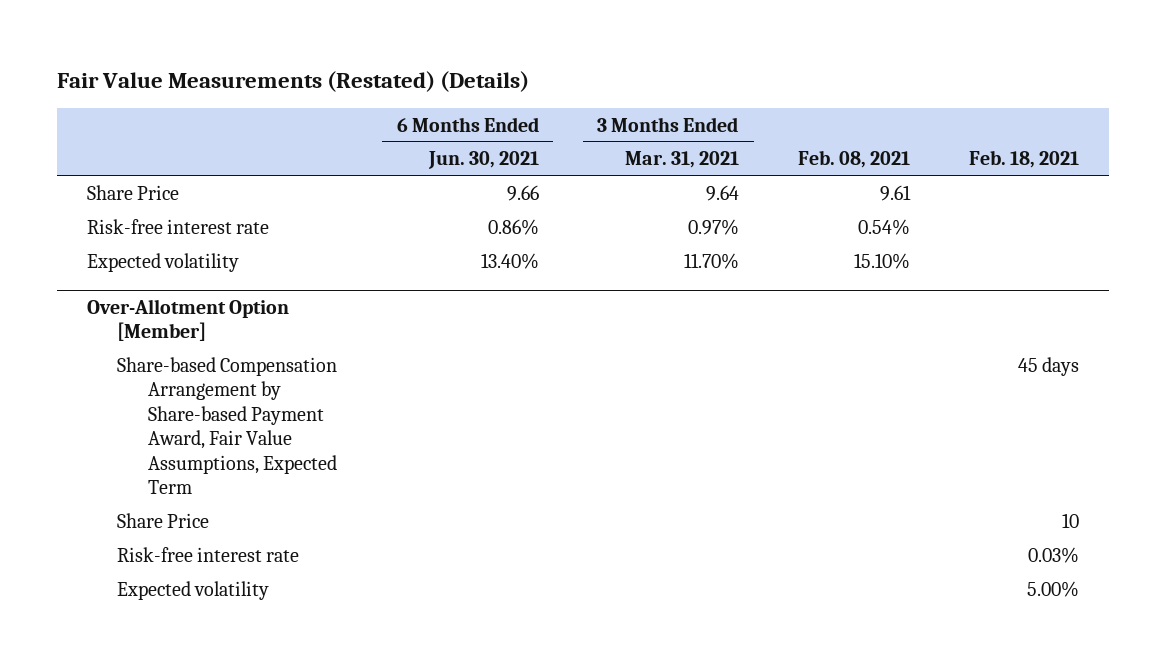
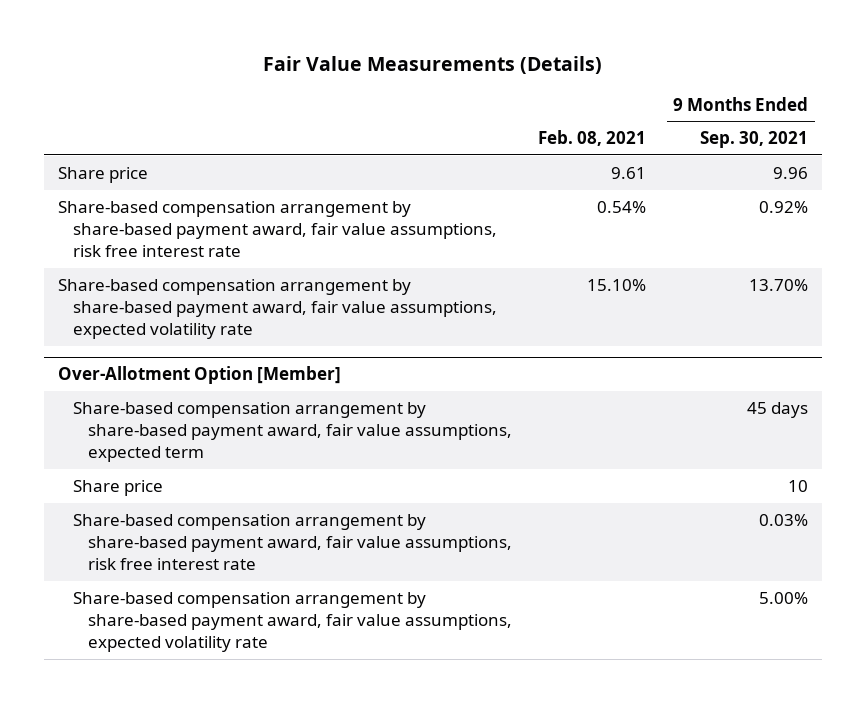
- Fair Value Measurements (Restated) (Details)
+ Fair Value Measurements (Details)
- | 6 Months Ended Jun. 30, 2021 | 3 Months Ended Mar. 31, 2021 | Feb. 08, 2021 | Feb. 18, 2021
+ | Feb. 08, 2021 | 9 Months Ended Sep. 30, 2021
- Share Price | 9.66 | 9.64 | 9.61 |
- Risk-free interest rate | 0.86% | 0.97% | 0.54% |
- Expected volatility | 13.40% | 11.70% | 15.10% |
+ Share price | 9.61 | 9.96
+ Share-based compensation arrangement by share-based payment award, fair value assumptions, risk free interest rate | 0.54% | 0.92%
+ Share-based compensation arrangement by share-based payment award, fair value assumptions, expected volatility rate | 15.10% | 13.70%
@ Over-Allotment Option [Member]
- Share-based Compensation Arrangement by Share-based Payment Award, Fair Value Assumptions, Expected Term | | | | 45 days
- Share Price | | | | 10
- Risk-free interest rate | | | | 0.03%
- Expected volatility | | | | 5.00%
+ Share-based compensation arrangement by share-based payment award, fair value assumptions, expected term | | 45 days
+ Share price | | 10
+ Share-based compensation arrangement by share-based payment award, fair value assumptions, risk free interest rate | | 0.03%
+ Share-based compensation arrangement by share-based payment award, fair value assumptions, expected volatility rate | | 5.00%

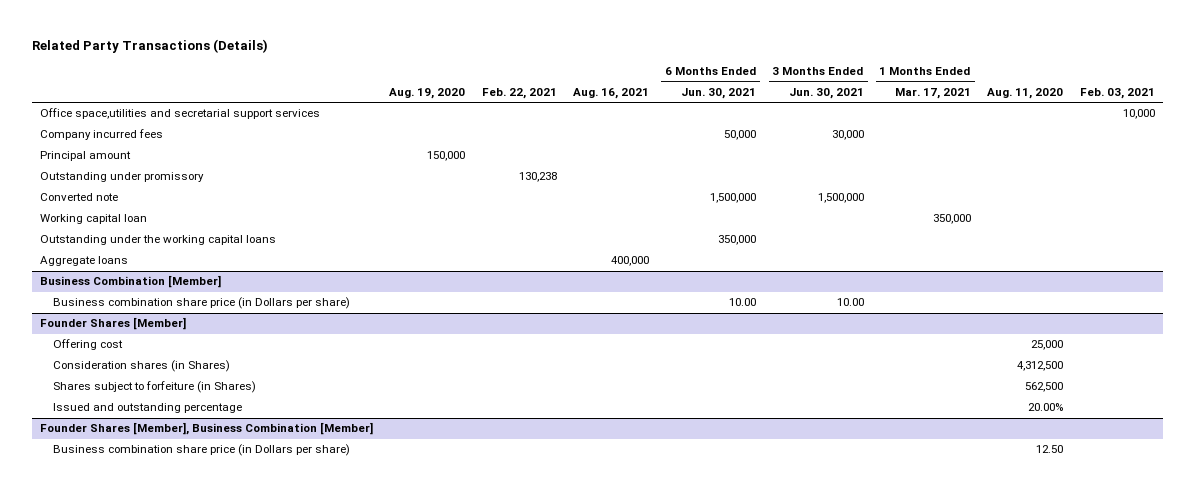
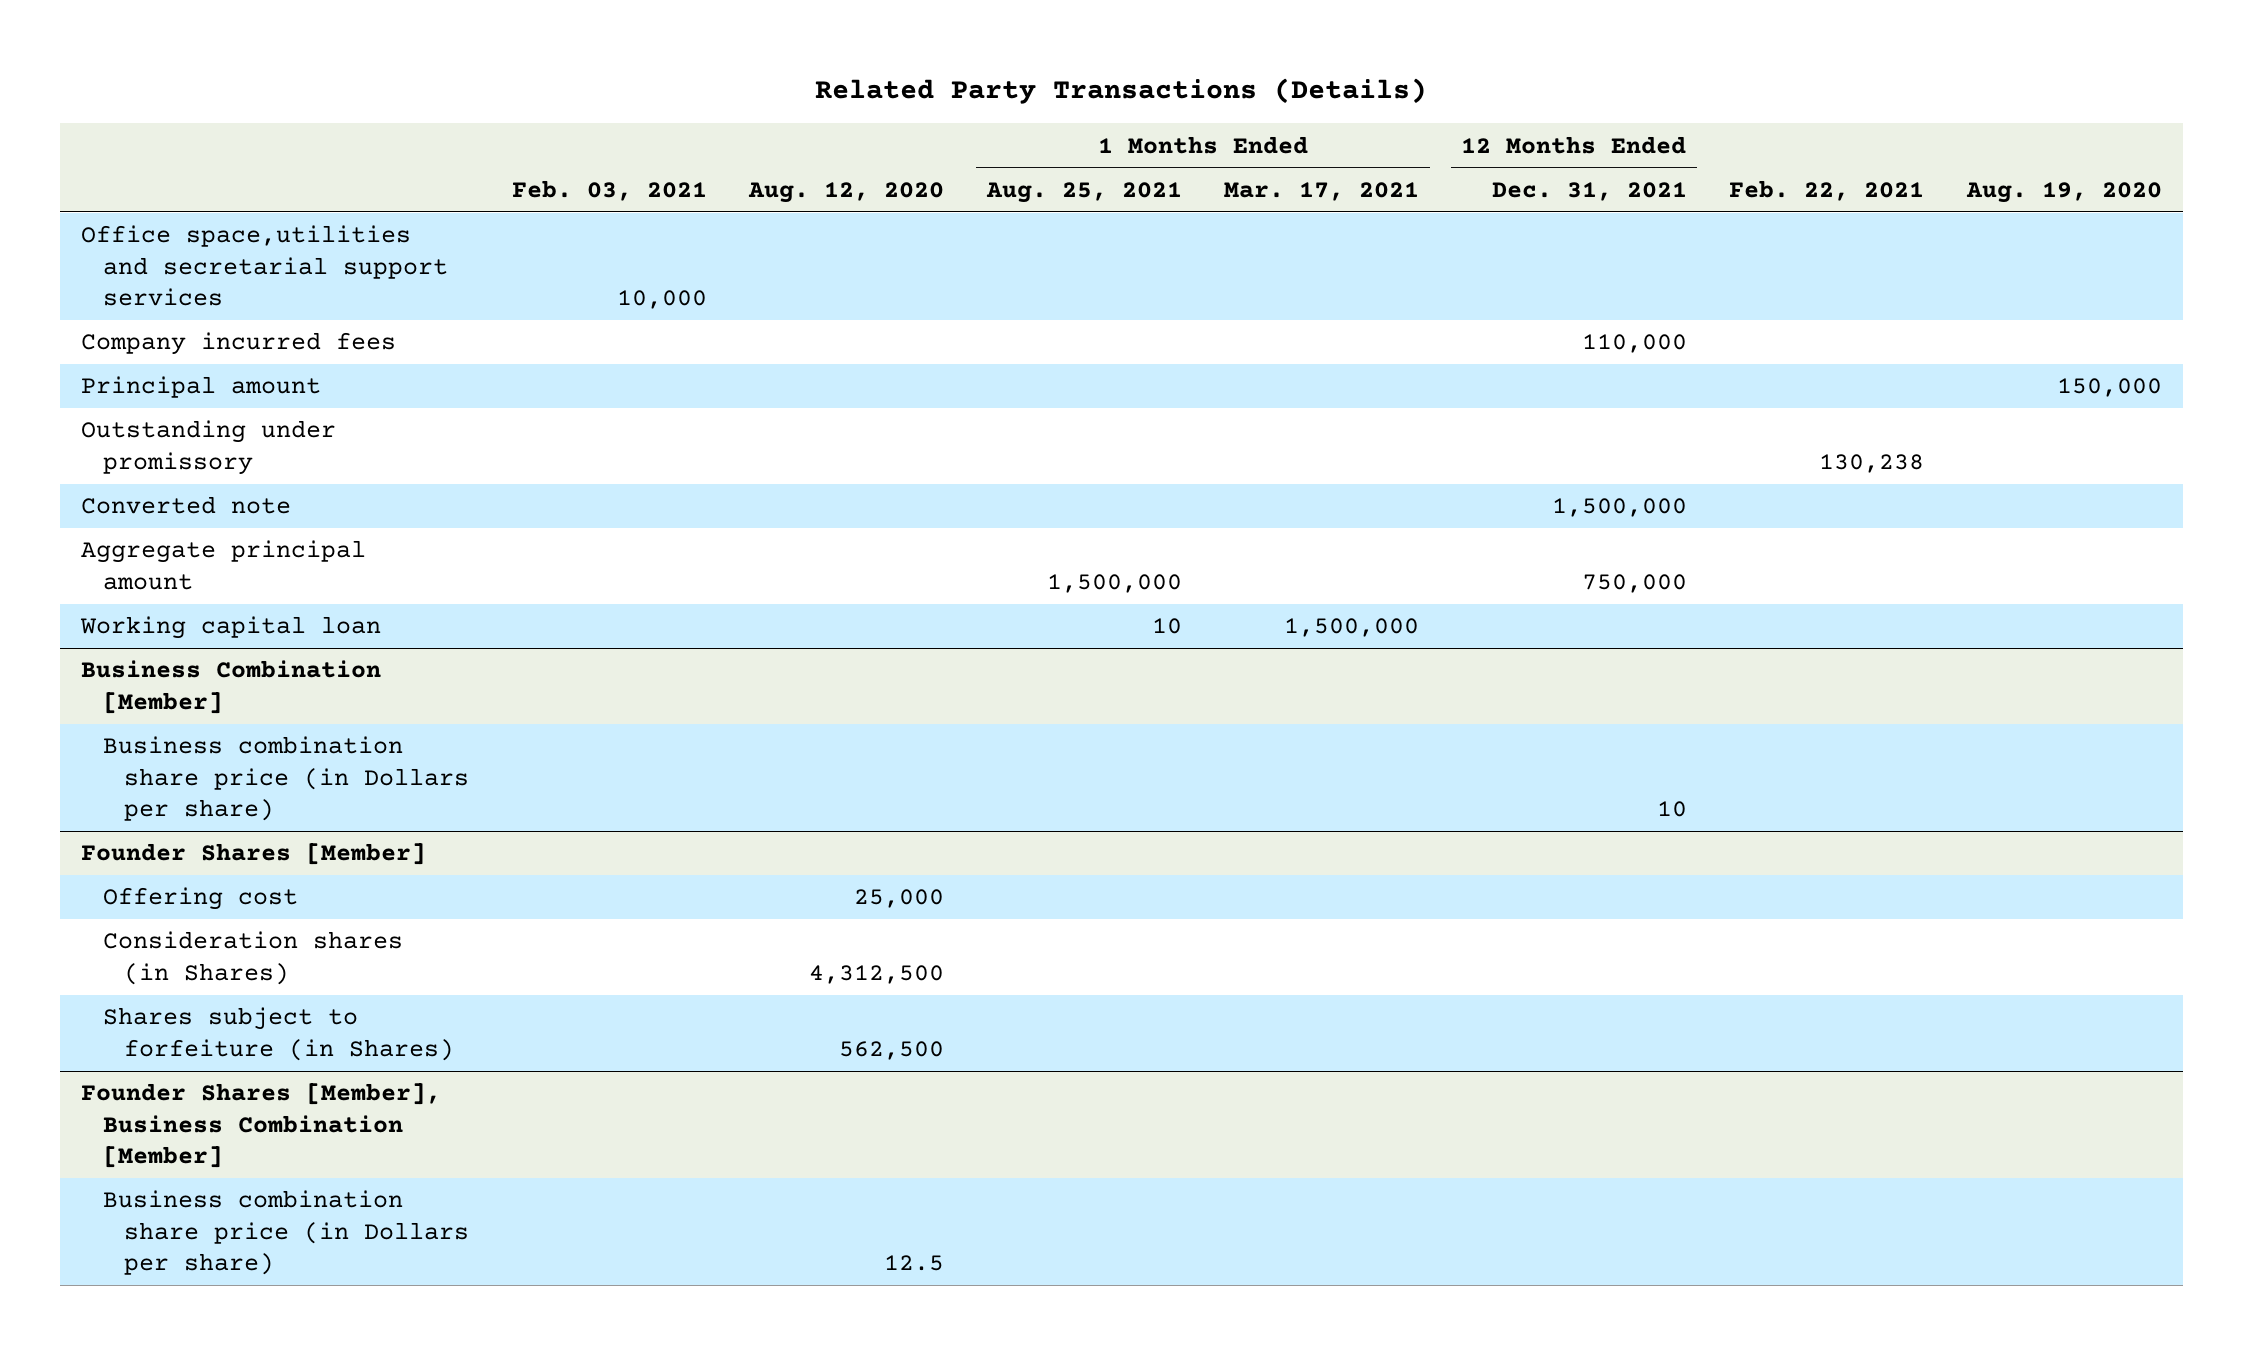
- | Aug. 19, 2020 | Feb. 22, 2021 | Aug. 16, 2021 | 6 Months Ended Jun. 30, 2021 | 3 Months Ended Jun. 30, 2021 | 1 Months Ended Mar. 17, 2021 | Aug. 11, 2020 | Feb. 03, 2021
+ | Feb. 03, 2021 | Aug. 12, 2020 | 1 Months Ended Aug. 25, 2021 | 1 Months Ended Mar. 17, 2021 | 12 Months Ended Dec. 31, 2021 | Feb. 22, 2021 | Aug. 19, 2020
- Working capital loan | | | | | | 350,000 | |
- Outstanding under the working capital loans | | | | 350,000 | | | |
- Aggregate loans | | | 400,000 | | | | |
+ Aggregate principal amount | | | 1,500,000 | | 750,000 | |
+ Working capital loan | | | 10 | 1,500,000 | | |
@ Founder Shares [Member]
- Issued and outstanding percentage | | | | | | | 20.00% |

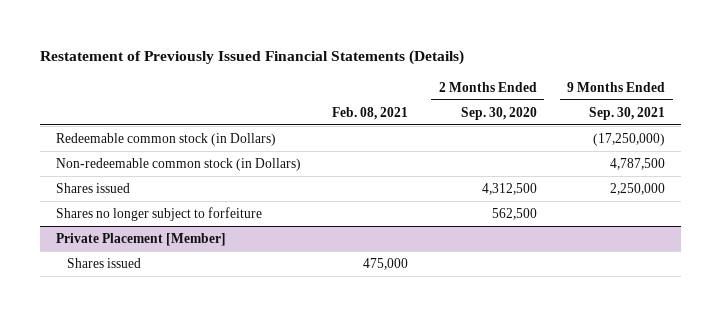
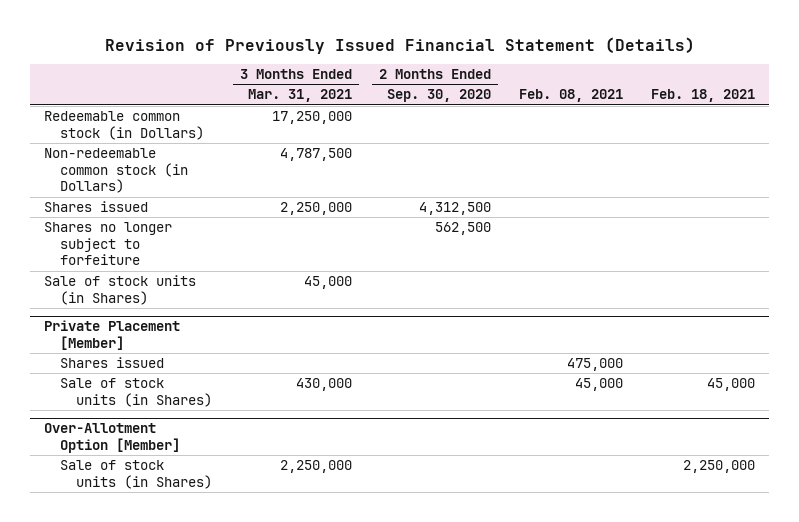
- Restatement of Previously Issued Financial Statements (Details)
+ Revision of Previously Issued Financial Statement (Details)
- | Feb. 08, 2021 | 2 Months Ended Sep. 30, 2020 | 9 Months Ended Sep. 30, 2021
+ | 3 Months Ended Mar. 31, 2021 | 2 Months Ended Sep. 30, 2020 | Feb. 08, 2021 | Feb. 18, 2021
+ Sale of stock units (in Shares) | 45,000 | | |
@ Private Placement [Member]
+ Sale of stock units (in Shares) | 430,000 | | 45,000 | 45,000
+ Over-Allotment Option [Member]
+ Sale of stock units (in Shares) | 2,250,000 | | | 2,250,000

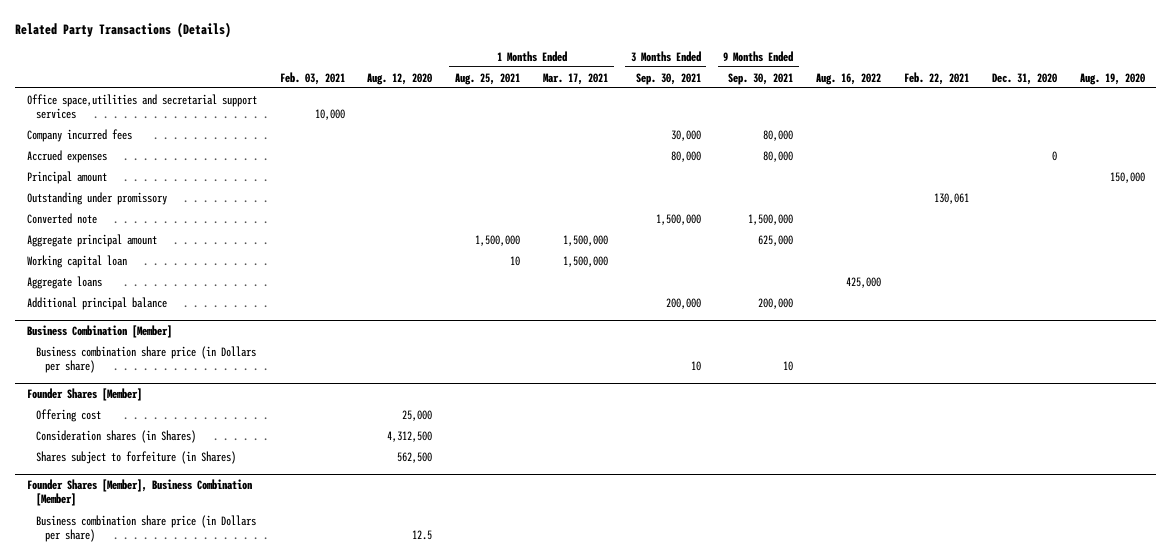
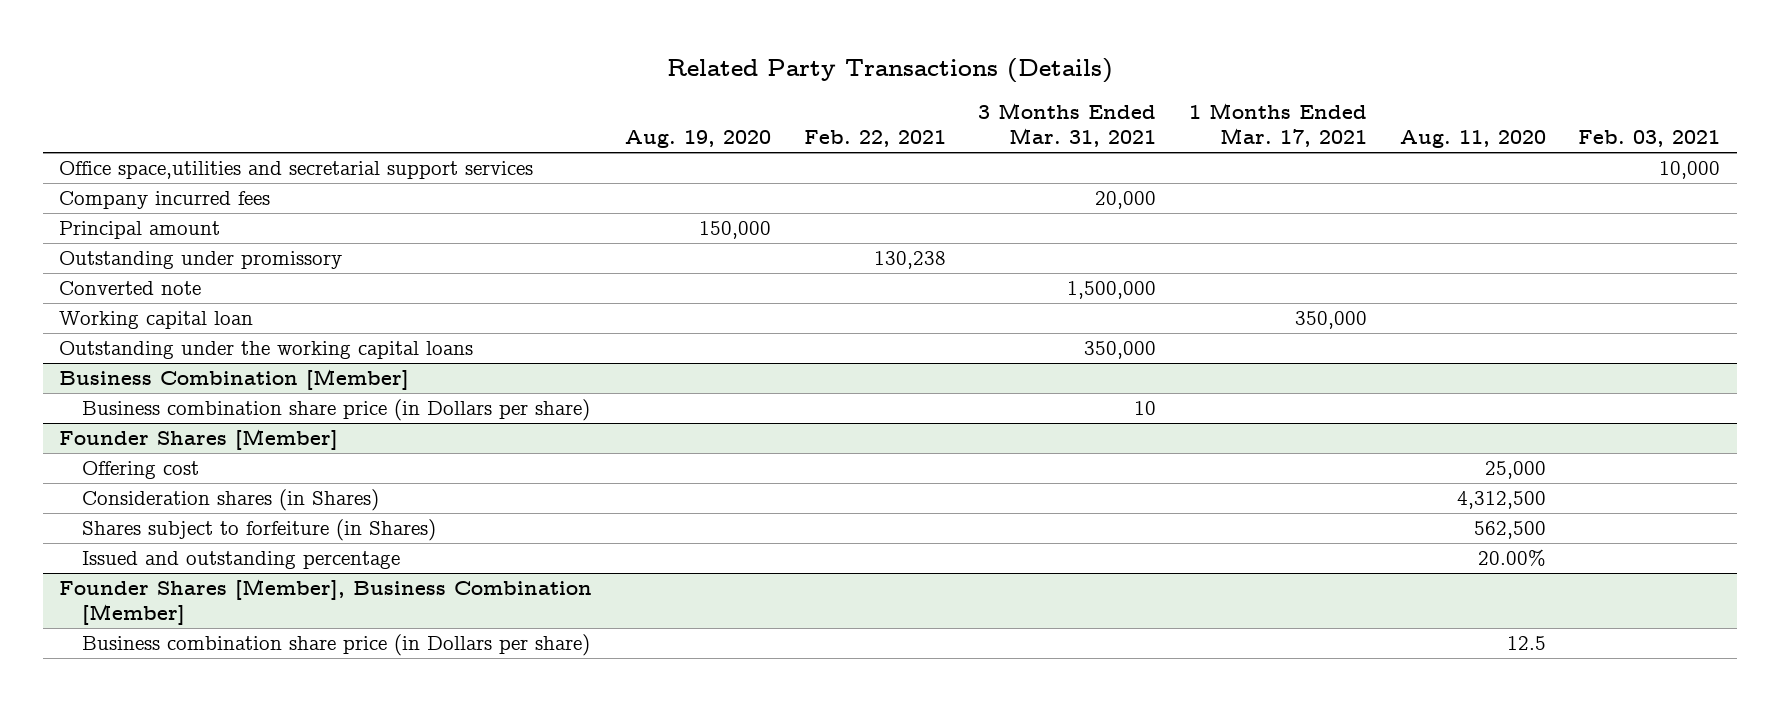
- | Feb. 03, 2021 | Aug. 12, 2020 | 1 Months Ended Aug. 25, 2021 | 1 Months Ended Mar. 17, 2021 | 3 Months Ended Sep. 30, 2021 | 9 Months Ended Sep. 30, 2021 | Aug. 16, 2022 | Feb. 22, 2021 | Dec. 31, 2020 | Aug. 19, 2020
+ | Aug. 19, 2020 | Feb. 22, 2021 | 3 Months Ended Mar. 31, 2021 | 1 Months Ended Mar. 17, 2021 | Aug. 11, 2020 | Feb. 03, 2021
- Accrued expenses | | | | | 80,000 | 80,000 | | | 0 |
- Outstanding under promissory | | | | | | | | 130,061 | |
+ Outstanding under promissory | | 130,238 | | | |
- Aggregate principal amount | | | 1,500,000 | 1,500,000 | | 625,000 | | | |
- Working capital loan | | | 10 | 1,500,000 | | | | | |
- Aggregate loans | | | | | | | 425,000 | | |
- Additional principal balance | | | | | 200,000 | 200,000 | | | |
+ Working capital loan | | | | 350,000 | |
+ Outstanding under the working capital loans | | | 350,000 | | |
@ Founder Shares [Member]
+ Issued and outstanding percentage | | | | | 20.00% |

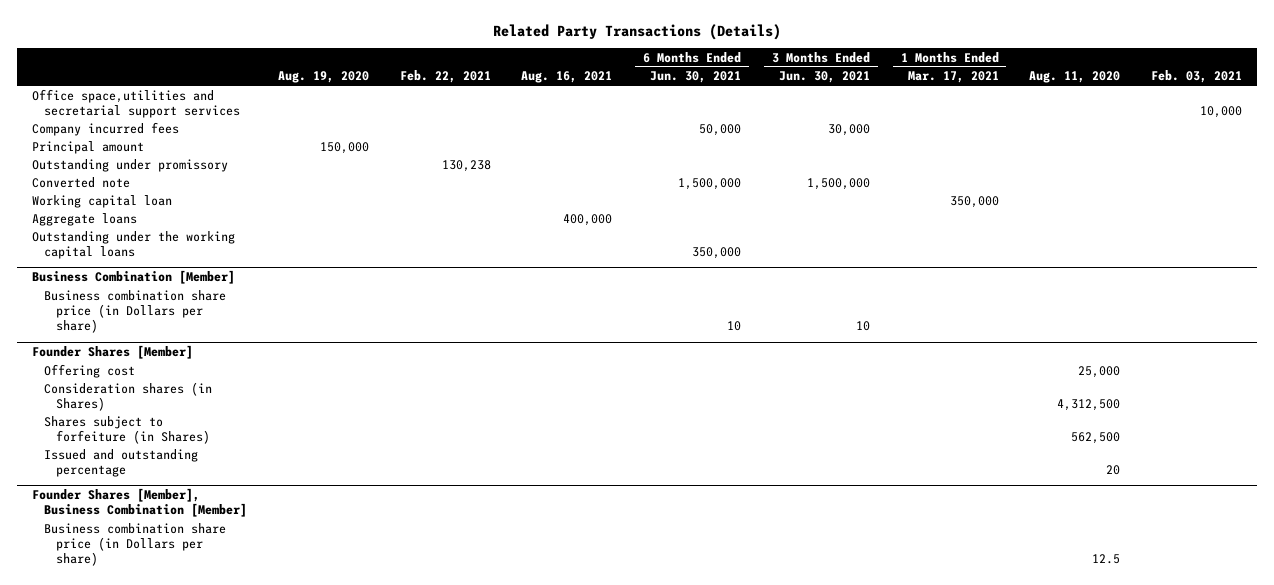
- | Aug. 19, 2020 | Feb. 22, 2021 | 3 Months Ended Mar. 31, 2021 | 1 Months Ended Mar. 17, 2021 | Aug. 11, 2020 | Feb. 03, 2021
+ | Aug. 19, 2020 | Feb. 22, 2021 | Aug. 16, 2021 | 6 Months Ended Jun. 30, 2021 | 3 Months Ended Jun. 30, 2021 | 1 Months Ended Mar. 17, 2021 | Aug. 11, 2020 | Feb. 03, 2021
+ Aggregate loans | | | 400,000 | | | | |
@ Founder Shares [Member]
- Issued and outstanding percentage | | | | | 20.00% |
+ Issued and outstanding percentage | | | | | | | 20 |

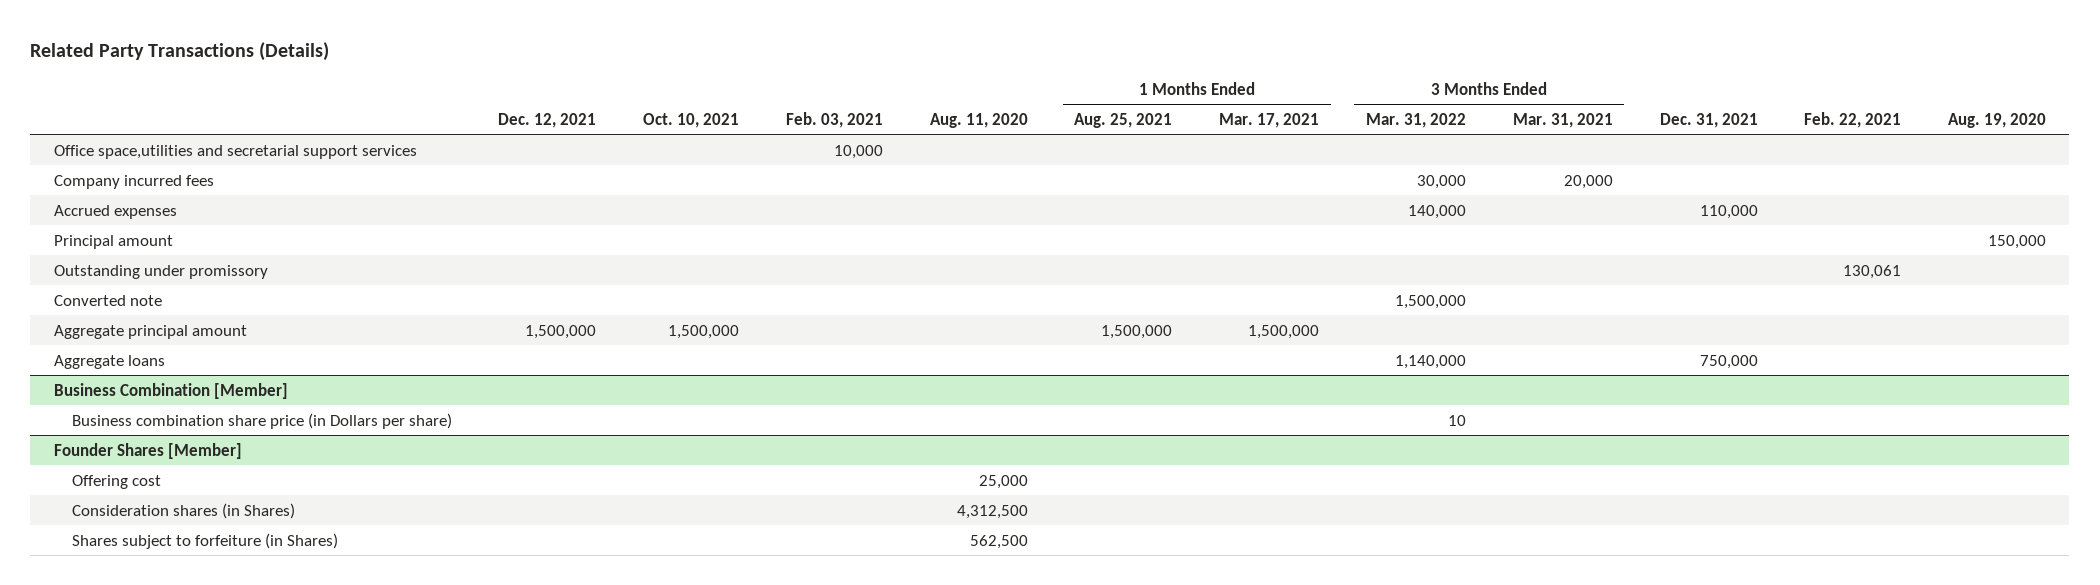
- | Aug. 19, 2020 | Feb. 22, 2021 | Aug. 16, 2021 | 6 Months Ended Jun. 30, 2021 | 3 Months Ended Jun. 30, 2021 | 1 Months Ended Mar. 17, 2021 | Aug. 11, 2020 | Feb. 03, 2021
+ | Dec. 12, 2021 | Oct. 10, 2021 | Feb. 03, 2021 | Aug. 11, 2020 | 1 Months Ended Aug. 25, 2021 | 1 Months Ended Mar. 17, 2021 | 3 Months Ended Mar. 31, 2022 | 3 Months Ended Mar. 31, 2021 | Dec. 31, 2021 | Feb. 22, 2021 | Aug. 19, 2020
+ Accrued expenses | | | | | | | 140,000 | | 110,000 | |
- Outstanding under promissory | | 130,238 | | | | | |
+ Outstanding under promissory | | | | | | | | | | 130,061 |
- Working capital loan | | | | | | 350,000 | |
+ Aggregate principal amount | 1,500,000 | 1,500,000 | | | 1,500,000 | 1,500,000 | | | | |
- Outstanding under the working capital loans | | | | 350,000 | | | |
@ Founder Shares [Member]
- Issued and outstanding percentage | | | | | | | 20 |
- Founder Shares [Member], Business Combination [Member]
- Business combination share price (in Dollars per share) | | | | | | | 12.5 |

